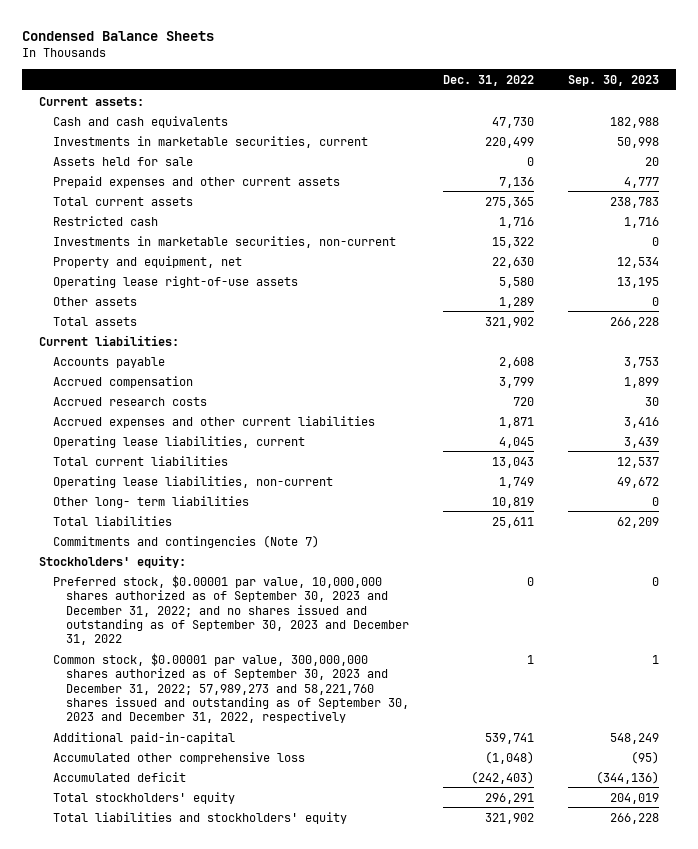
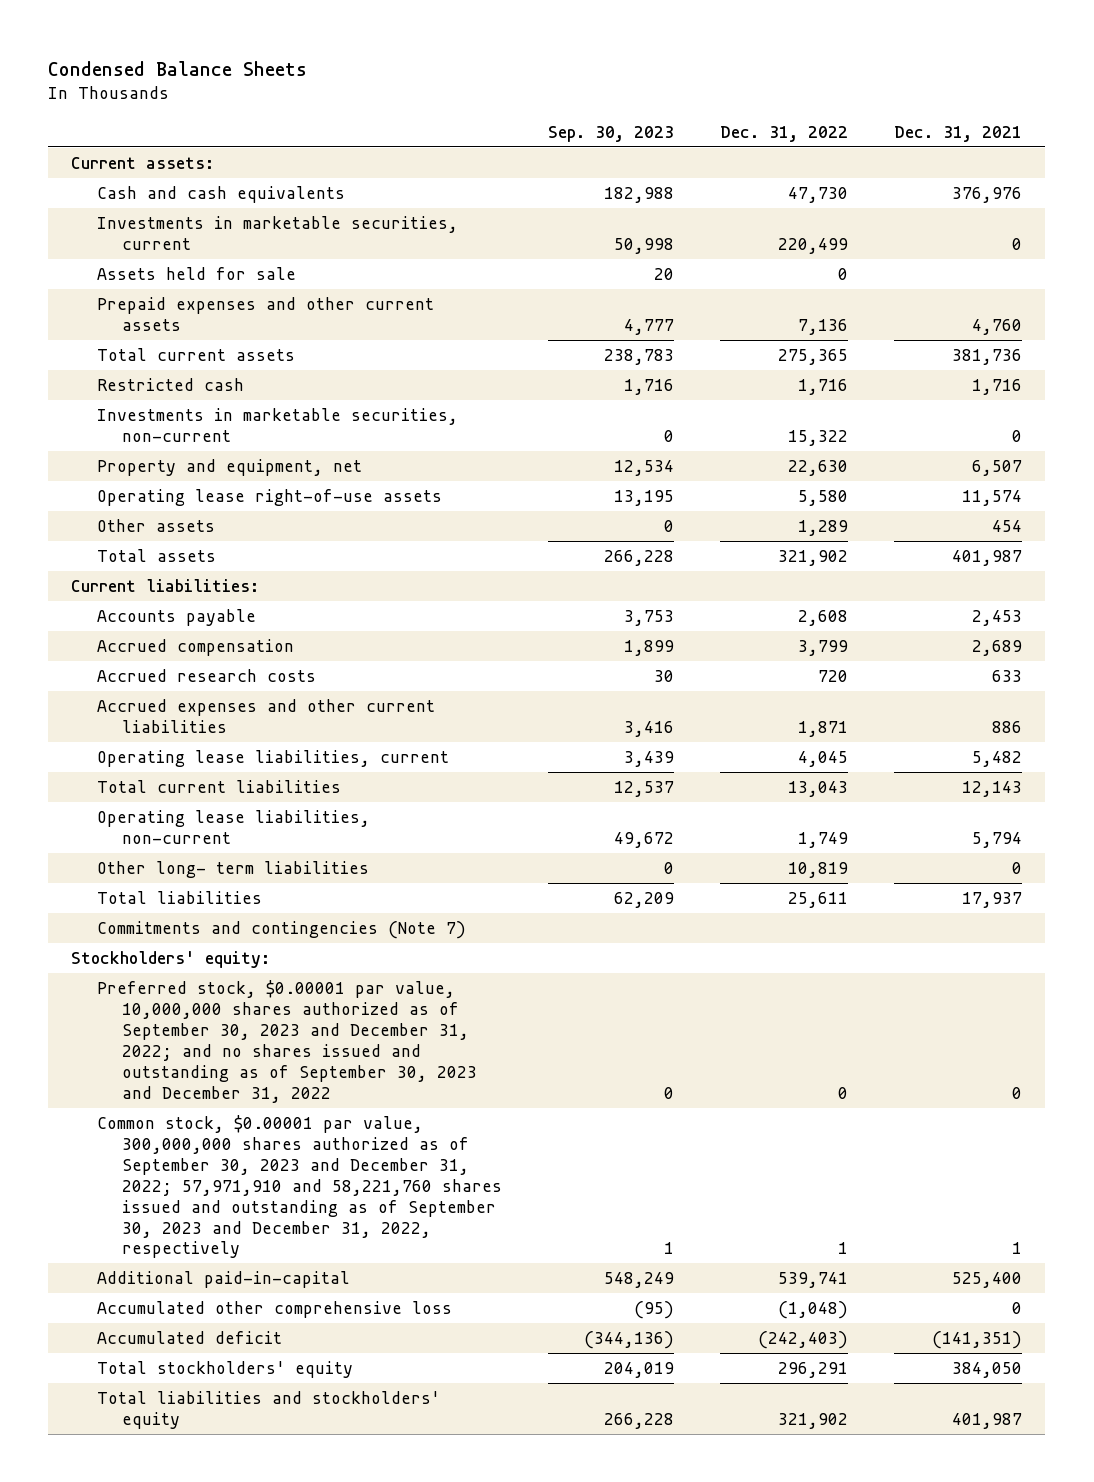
- | Dec. 31, 2022 | Sep. 30, 2023
+ | Sep. 30, 2023 | Dec. 31, 2022 | Dec. 31, 2021
- Common stock, $0.00001 par value, 300,000,000 shares authorized as of September 30, 2023 and December 31, 2022; 57,989,273 and 58,221,760 shares issued and outstanding as of September 30, 2023 and December 31, 2022, respectively | 1 | 1
+ Common stock, $0.00001 par value, 300,000,000 shares authorized as of September 30, 2023 and December 31, 2022; 57,971,910 and 58,221,760 shares issued and outstanding as of September 30, 2023 and December 31, 2022, respectively | 1 | 1 | 1

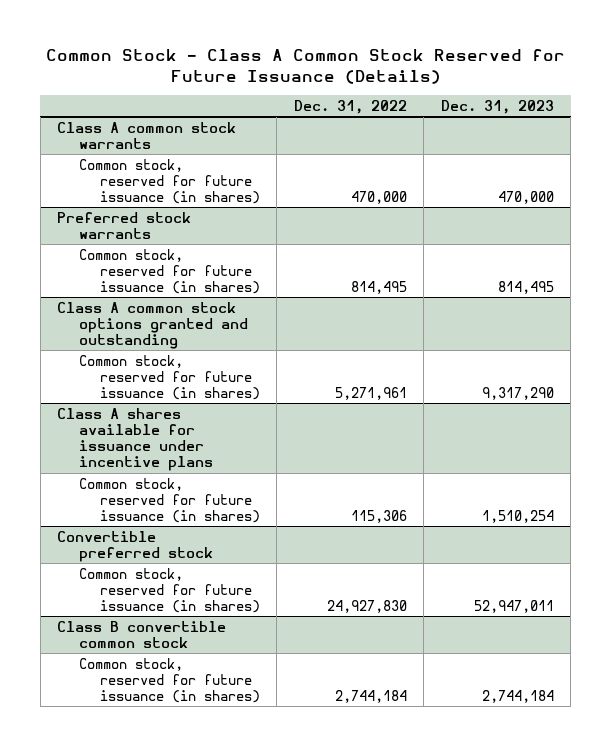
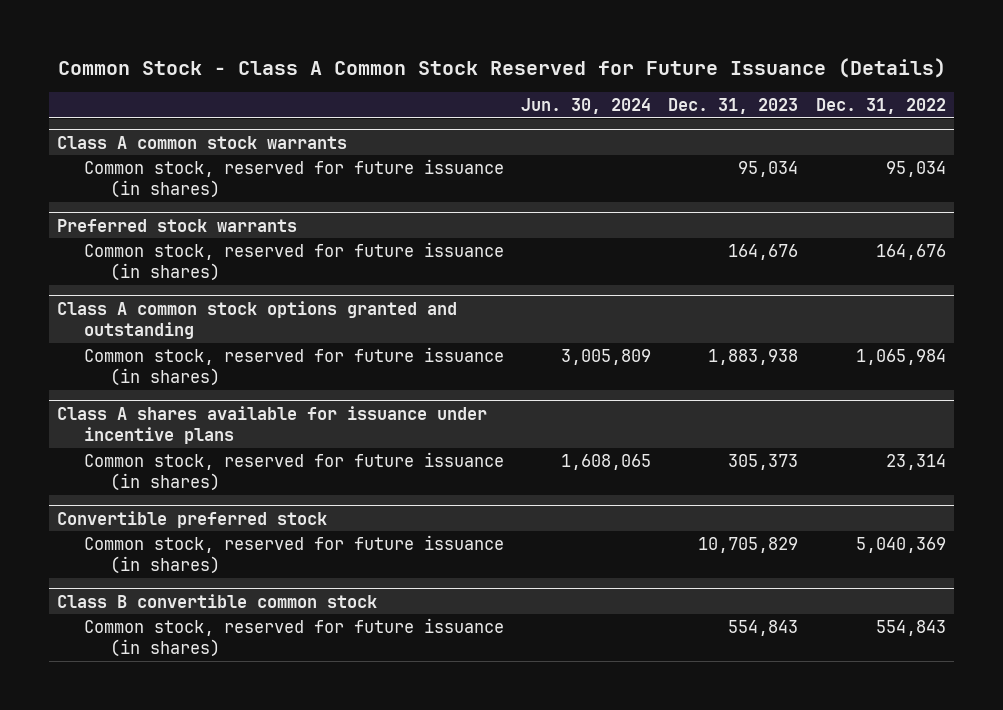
- | Dec. 31, 2022 | Dec. 31, 2023
+ | Jun. 30, 2024 | Dec. 31, 2023 | Dec. 31, 2022
@ Class A common stock warrants
- Common stock, reserved for future issuance (in shares) | 470,000 | 470,000
+ Common stock, reserved for future issuance (in shares) | | 95,034 | 95,034
@ Preferred stock warrants
- Common stock, reserved for future issuance (in shares) | 814,495 | 814,495
+ Common stock, reserved for future issuance (in shares) | | 164,676 | 164,676
@ Class A common stock options granted and outstanding
- Common stock, reserved for future issuance (in shares) | 5,271,961 | 9,317,290
+ Common stock, reserved for future issuance (in shares) | 3,005,809 | 1,883,938 | 1,065,984
@ Class A shares available for issuance under incentive plans
- Common stock, reserved for future issuance (in shares) | 115,306 | 1,510,254
+ Common stock, reserved for future issuance (in shares) | 1,608,065 | 305,373 | 23,314
@ Convertible preferred stock
- Common stock, reserved for future issuance (in shares) | 24,927,830 | 52,947,011
+ Common stock, reserved for future issuance (in shares) | | 10,705,829 | 5,040,369
@ Class B convertible common stock
- Common stock, reserved for future issuance (in shares) | 2,744,184 | 2,744,184
+ Common stock, reserved for future issuance (in shares) | | 554,843 | 554,843

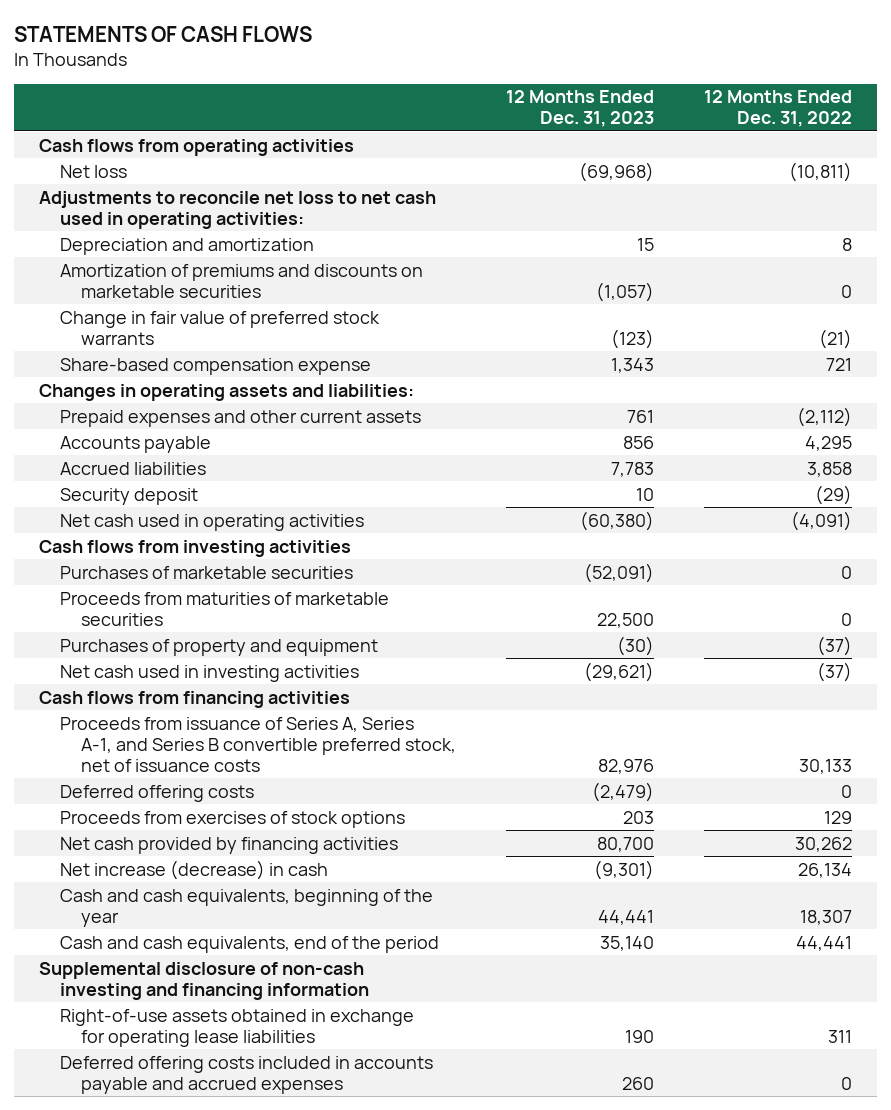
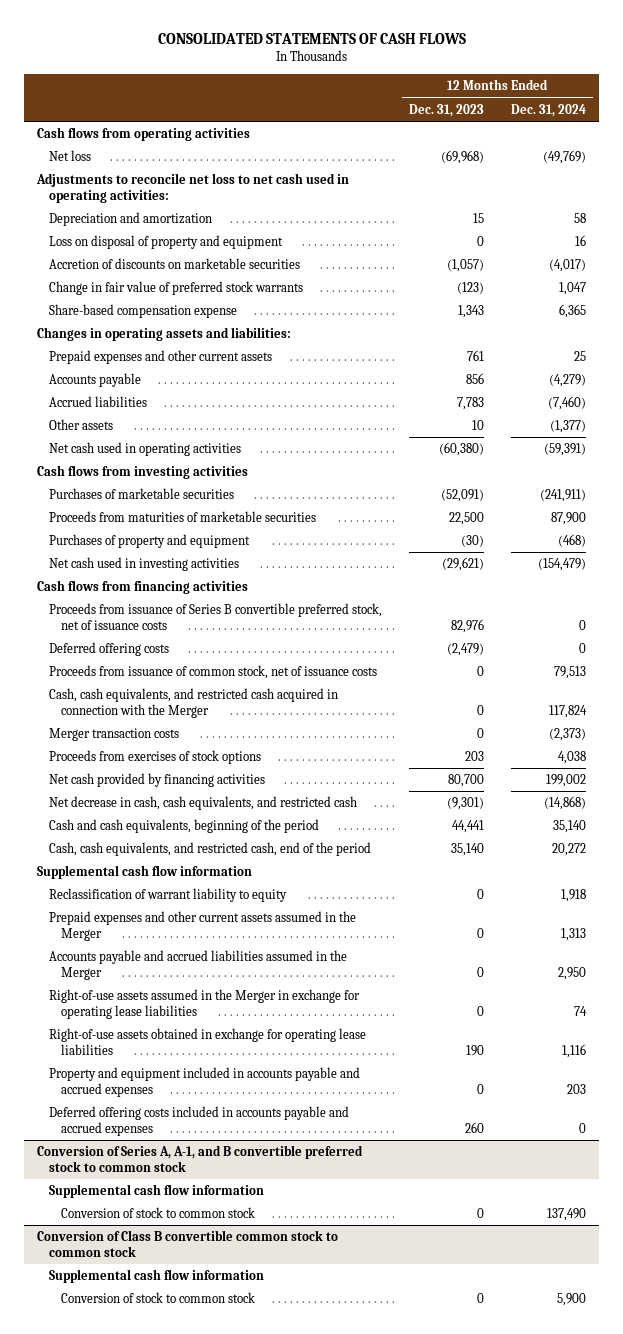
- STATEMENTS OF CASH FLOWS
+ CONSOLIDATED STATEMENTS OF CASH FLOWS
- | 12 Months Ended Dec. 31, 2023 | 12 Months Ended Dec. 31, 2022
+ | 12 Months Ended Dec. 31, 2023 | 12 Months Ended Dec. 31, 2024
- Amortization of premiums and discounts on marketable securities | (1,057) | 0
+ Loss on disposal of property and equipment | 0 | 16
+ Accretion of discounts on marketable securities | (1,057) | (4,017)
- Security deposit | 10 | (29)
+ Other assets | 10 | (1,377)
- Proceeds from issuance of Series A, Series A-1, and Series B convertible preferred stock, net of issuance costs | 82,976 | 30,133
+ Proceeds from issuance of Series B convertible preferred stock, net of issuance costs | 82,976 | 0
+ Proceeds from issuance of common stock, net of issuance costs | 0 | 79,513
+ Cash, cash equivalents, and restricted cash acquired in connection with the Merger | 0 | 117,824
+ Merger transaction costs | 0 | (2,373)
- Net increase (decrease) in cash | (9,301) | 26,134
- Cash and cash equivalents, beginning of the year | 44,441 | 18,307
- Cash and cash equivalents, end of the period | 35,140 | 44,441
- Supplemental disclosure of non-cash investing and financing information
+ Net decrease in cash, cash equivalents, and restricted cash | (9,301) | (14,868)
+ Cash and cash equivalents, beginning of the period | 44,441 | 35,140
+ Cash, cash equivalents, and restricted cash, end of the period | 35,140 | 20,272
+ Supplemental cash flow information
+ Reclassification of warrant liability to equity | 0 | 1,918
+ Prepaid expenses and other current assets assumed in the Merger | 0 | 1,313
+ Accounts payable and accrued liabilities assumed in the Merger | 0 | 2,950
+ Right-of-use assets assumed in the Merger in exchange for operating lease liabilities | 0 | 74
+ Property and equipment included in accounts payable and accrued expenses | 0 | 203
+ Conversion of Series A, A-1, and B convertible preferred stock to common stock
+ Supplemental cash flow information
+ Conversion of stock to common stock | 0 | 137,490
+ Conversion of Class B convertible common stock to common stock
+ Supplemental cash flow information
+ Conversion of stock to common stock | 0 | 5,900

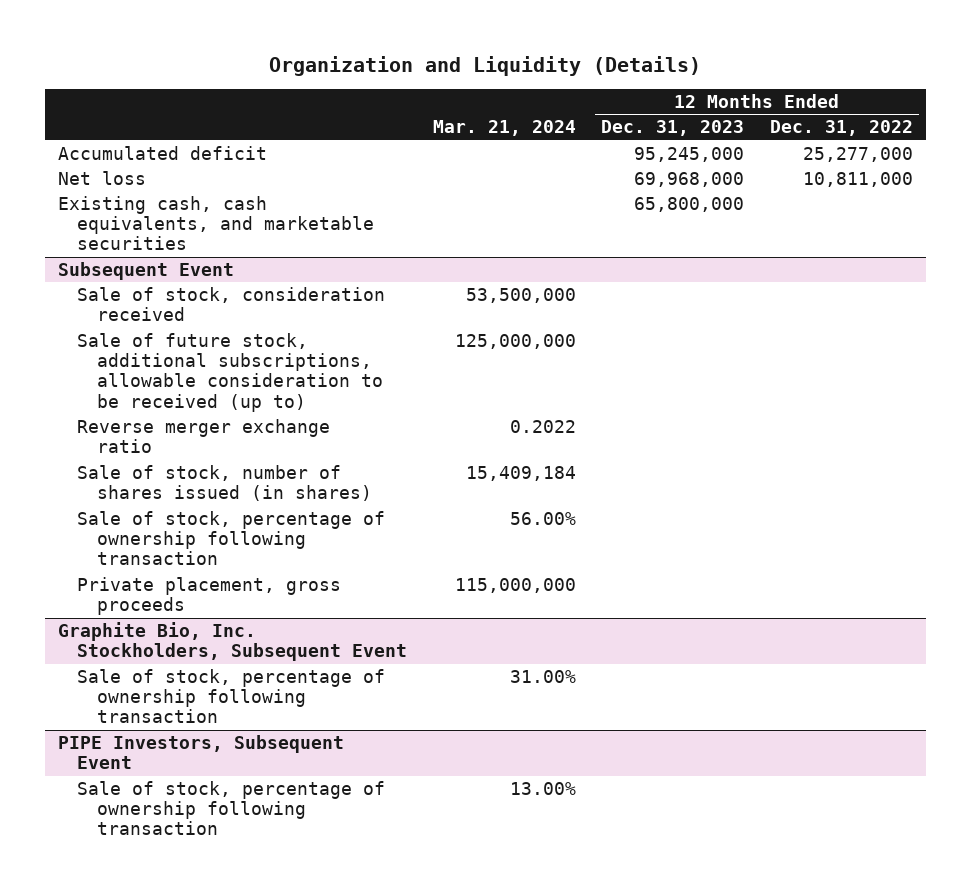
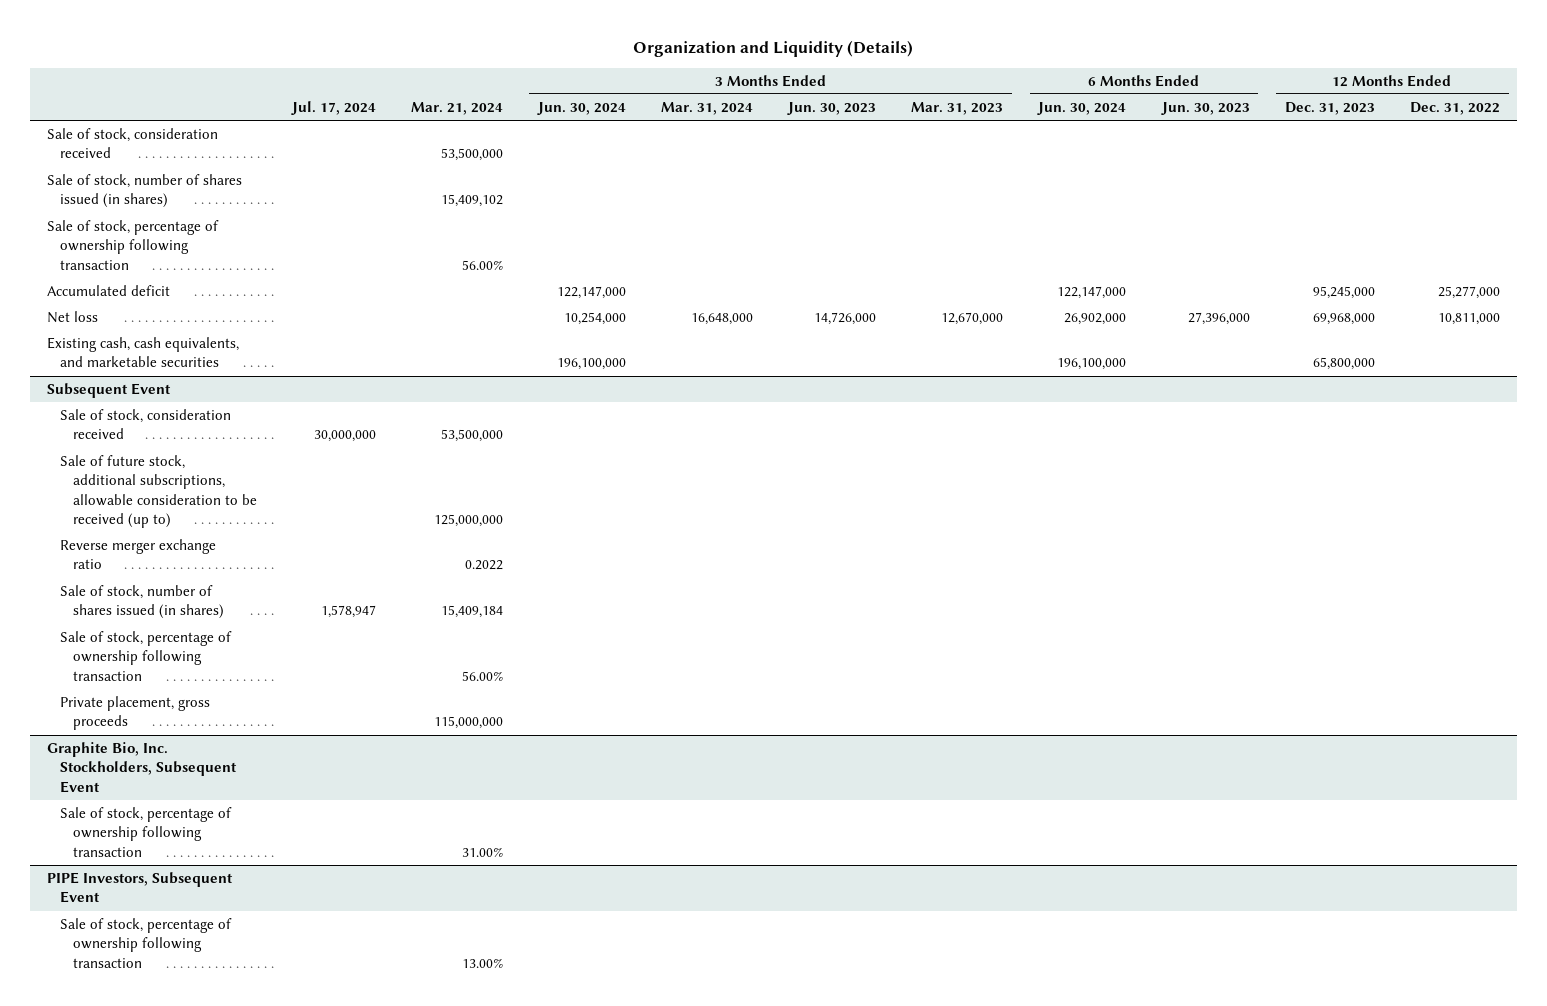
- | Mar. 21, 2024 | 12 Months Ended Dec. 31, 2023 | 12 Months Ended Dec. 31, 2022
+ | Jul. 17, 2024 | Mar. 21, 2024 | 3 Months Ended Jun. 30, 2024 | 3 Months Ended Mar. 31, 2024 | 3 Months Ended Jun. 30, 2023 | 3 Months Ended Mar. 31, 2023 | 6 Months Ended Jun. 30, 2024 | 6 Months Ended Jun. 30, 2023 | 12 Months Ended Dec. 31, 2023 | 12 Months Ended Dec. 31, 2022
+ Sale of stock, consideration received | | 53,500,000 | | | | | | | |
+ Sale of stock, number of shares issued (in shares) | | 15,409,102 | | | | | | | |
+ Sale of stock, percentage of ownership following transaction | | 56.00% | | | | | | | |

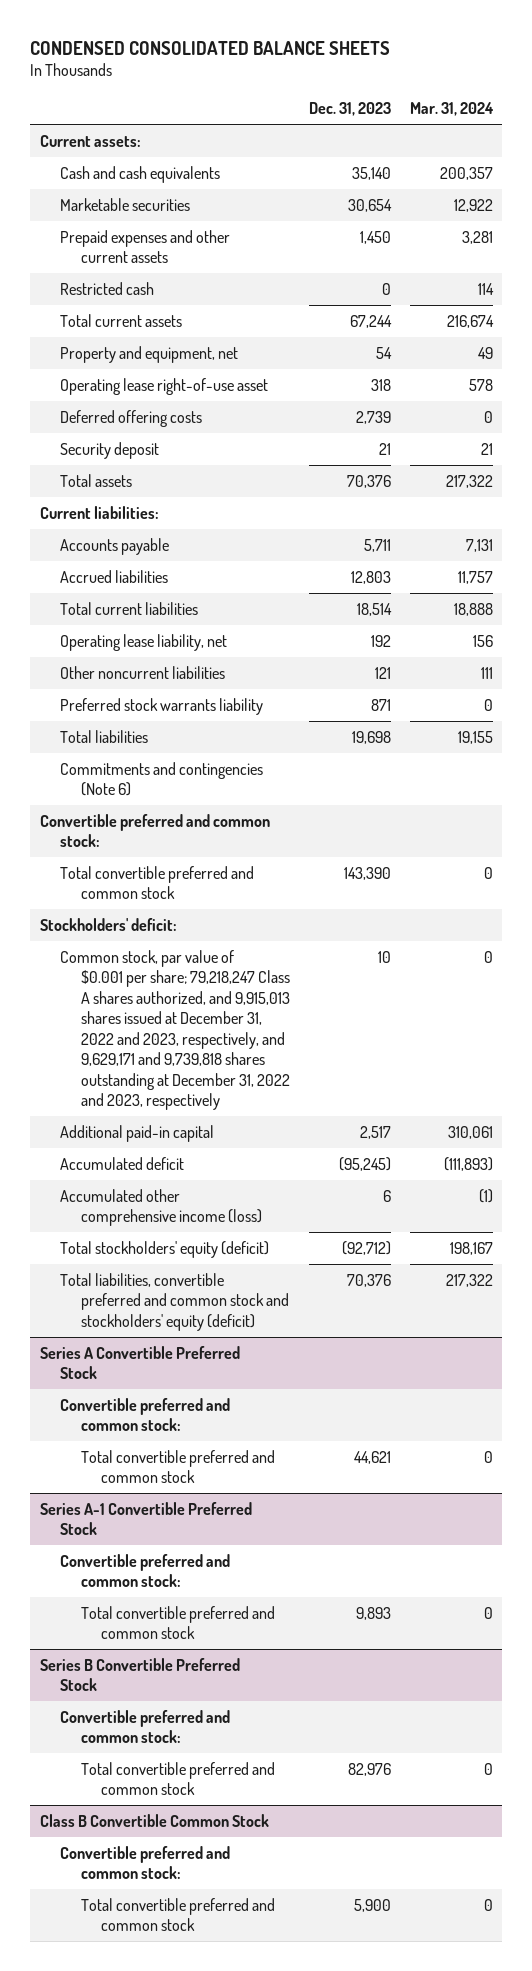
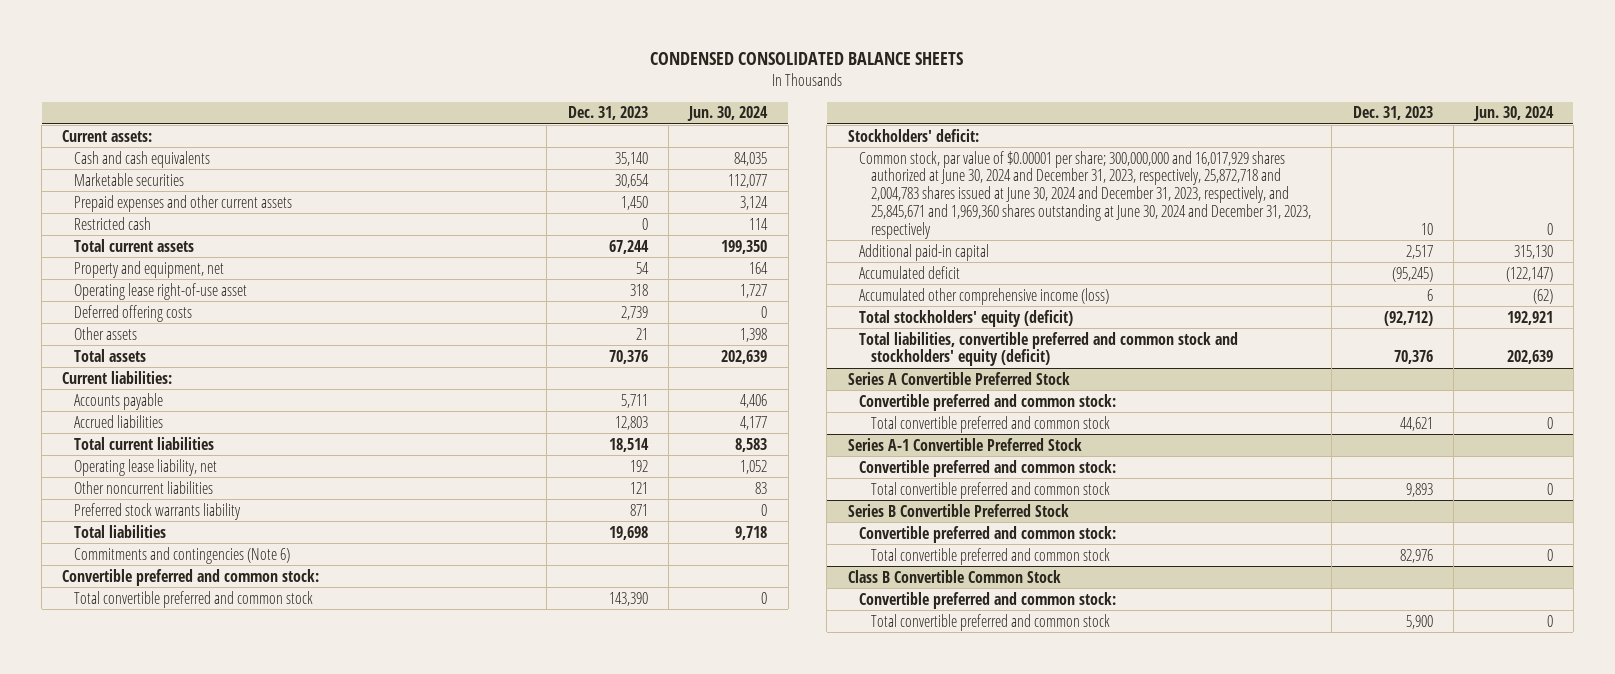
- | Dec. 31, 2023 | Mar. 31, 2024
+ | Dec. 31, 2023 | Jun. 30, 2024
- Security deposit | 21 | 21
+ Other assets | 21 | 1,398
- Common stock, par value of $0.001 per share; 79,218,247 Class A shares authorized, and 9,915,013 shares issued at December 31, 2022 and 2023, respectively, and 9,629,171 and 9,739,818 shares outstanding at December 31, 2022 and 2023, respectively | 10 | 0
+ Common stock, par value of $0.00001 per share; 300,000,000 and 16,017,929 shares authorized at June 30, 2024 and December 31, 2023, respectively, 25,872,718 and 2,004,783 shares issued at June 30, 2024 and December 31, 2023, respectively, and 25,845,671 and 1,969,360 shares outstanding at June 30, 2024 and December 31, 2023, respectively | 10 | 0

